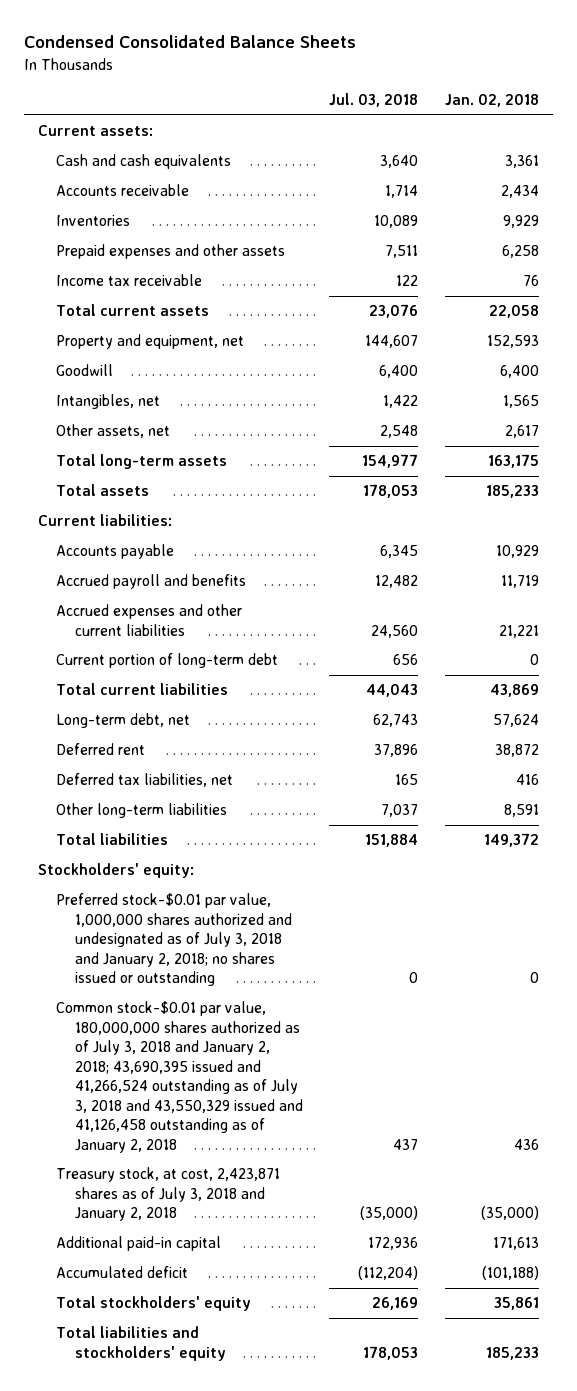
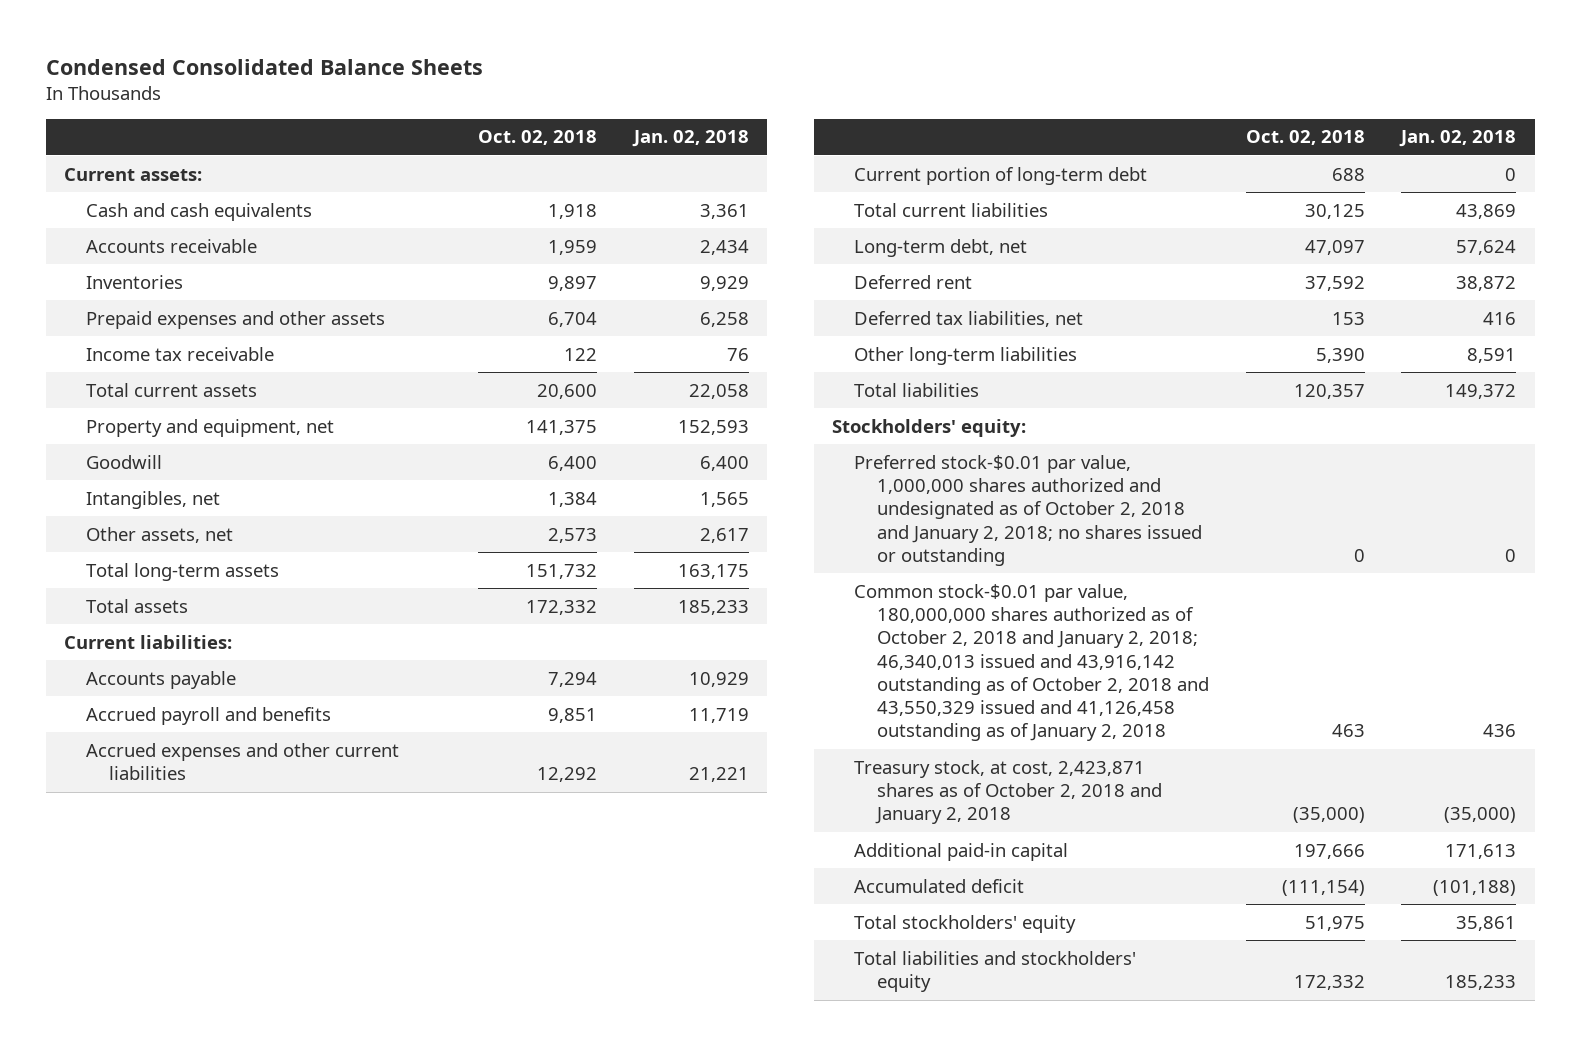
- | Jul. 03, 2018 | Jan. 02, 2018
+ | Oct. 02, 2018 | Jan. 02, 2018
- Preferred stock-$0.01 par value, 1,000,000 shares authorized and undesignated as of July 3, 2018 and January 2, 2018; no shares issued or outstanding | 0 | 0
- Common stock-$0.01 par value, 180,000,000 shares authorized as of July 3, 2018 and January 2, 2018; 43,690,395 issued and 41,266,524 outstanding as of July 3, 2018 and 43,550,329 issued and 41,126,458 outstanding as of January 2, 2018 | 437 | 436
- Treasury stock, at cost, 2,423,871 shares as of July 3, 2018 and January 2, 2018 | (35,000) | (35,000)
+ Preferred stock-$0.01 par value, 1,000,000 shares authorized and undesignated as of October 2, 2018 and January 2, 2018; no shares issued or outstanding | 0 | 0
+ Common stock-$0.01 par value, 180,000,000 shares authorized as of October 2, 2018 and January 2, 2018; 46,340,013 issued and 43,916,142 outstanding as of October 2, 2018 and 43,550,329 issued and 41,126,458 outstanding as of January 2, 2018 | 463 | 436
+ Treasury stock, at cost, 2,423,871 shares as of October 2, 2018 and January 2, 2018 | (35,000) | (35,000)

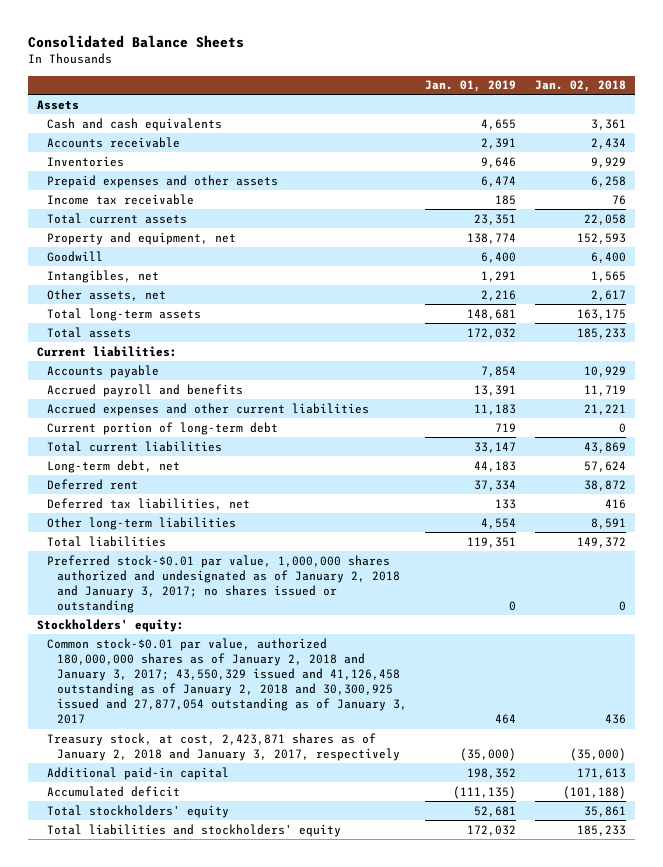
- Condensed Consolidated Balance Sheets
+ Consolidated Balance Sheets
- | Oct. 02, 2018 | Jan. 02, 2018
+ | Jan. 01, 2019 | Jan. 02, 2018
- Current assets:
+ Assets
+ Preferred stock-$0.01 par value, 1,000,000 shares authorized and undesignated as of January 2, 2018 and January 3, 2017; no shares issued or outstanding | 0 | 0
- Preferred stock-$0.01 par value, 1,000,000 shares authorized and undesignated as of October 2, 2018 and January 2, 2018; no shares issued or outstanding | 0 | 0
- Common stock-$0.01 par value, 180,000,000 shares authorized as of October 2, 2018 and January 2, 2018; 46,340,013 issued and 43,916,142 outstanding as of October 2, 2018 and 43,550,329 issued and 41,126,458 outstanding as of January 2, 2018 | 463 | 436
- Treasury stock, at cost, 2,423,871 shares as of October 2, 2018 and January 2, 2018 | (35,000) | (35,000)
+ Common stock-$0.01 par value, authorized 180,000,000 shares as of January 2, 2018 and January 3, 2017; 43,550,329 issued and 41,126,458 outstanding as of January 2, 2018 and 30,300,925 issued and 27,877,054 outstanding as of January 3, 2017 | 464 | 436
+ Treasury stock, at cost, 2,423,871 shares as of January 2, 2018 and January 3, 2017, respectively | (35,000) | (35,000)

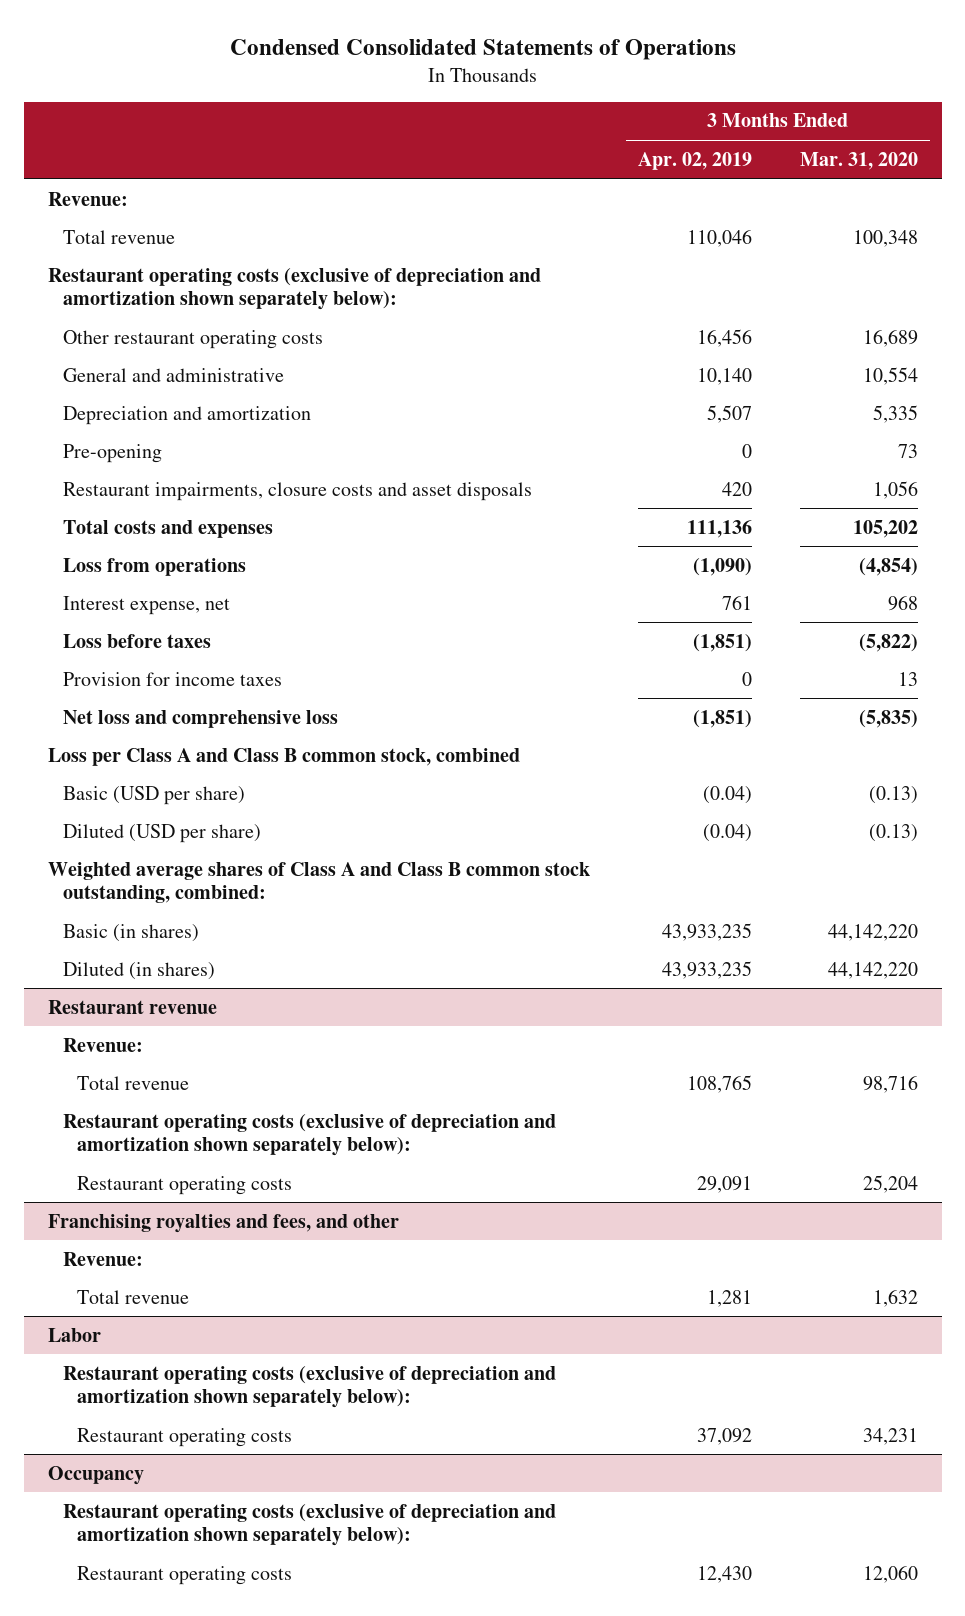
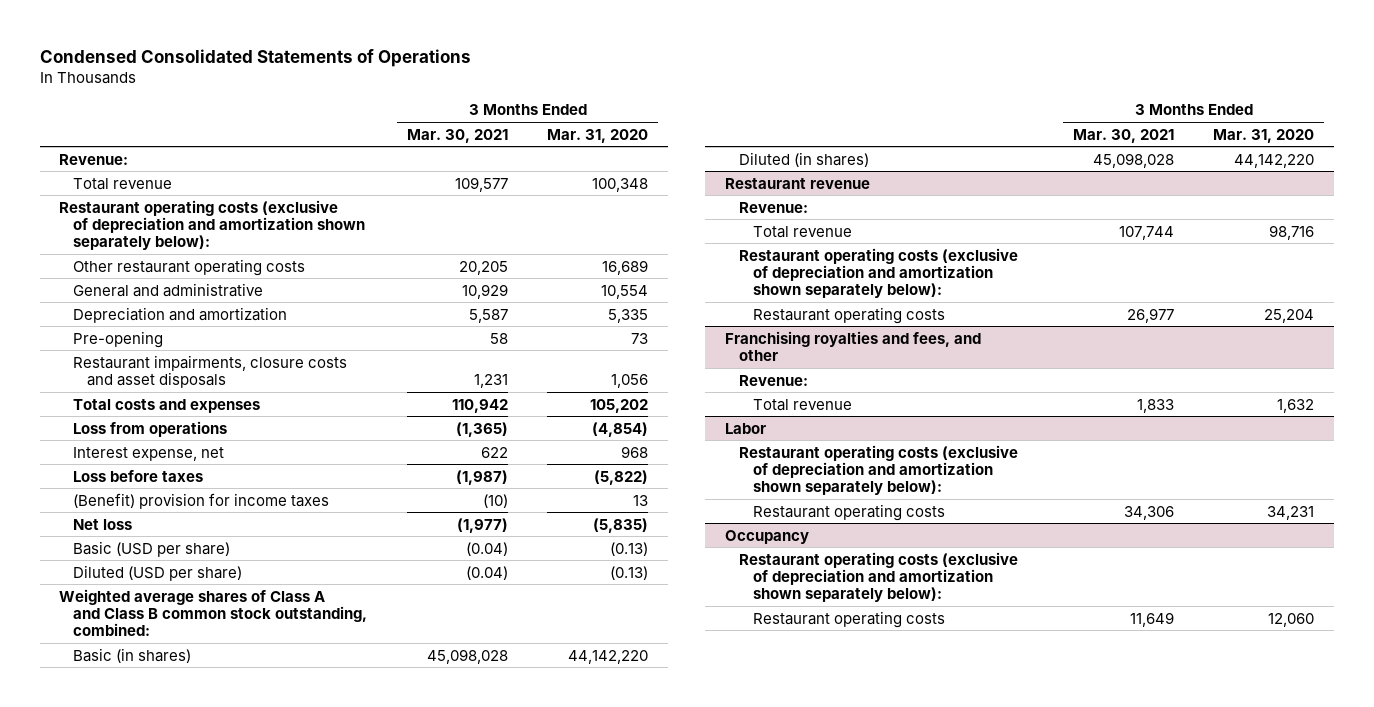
- | 3 Months Ended Apr. 02, 2019 | 3 Months Ended Mar. 31, 2020
+ | 3 Months Ended Mar. 30, 2021 | 3 Months Ended Mar. 31, 2020
- Provision for income taxes | 0 | 13
- Net loss and comprehensive loss | (1,851) | (5,835)
- Loss per Class A and Class B common stock, combined
+ (Benefit) provision for income taxes | (10) | 13
+ Net loss | (1,977) | (5,835)

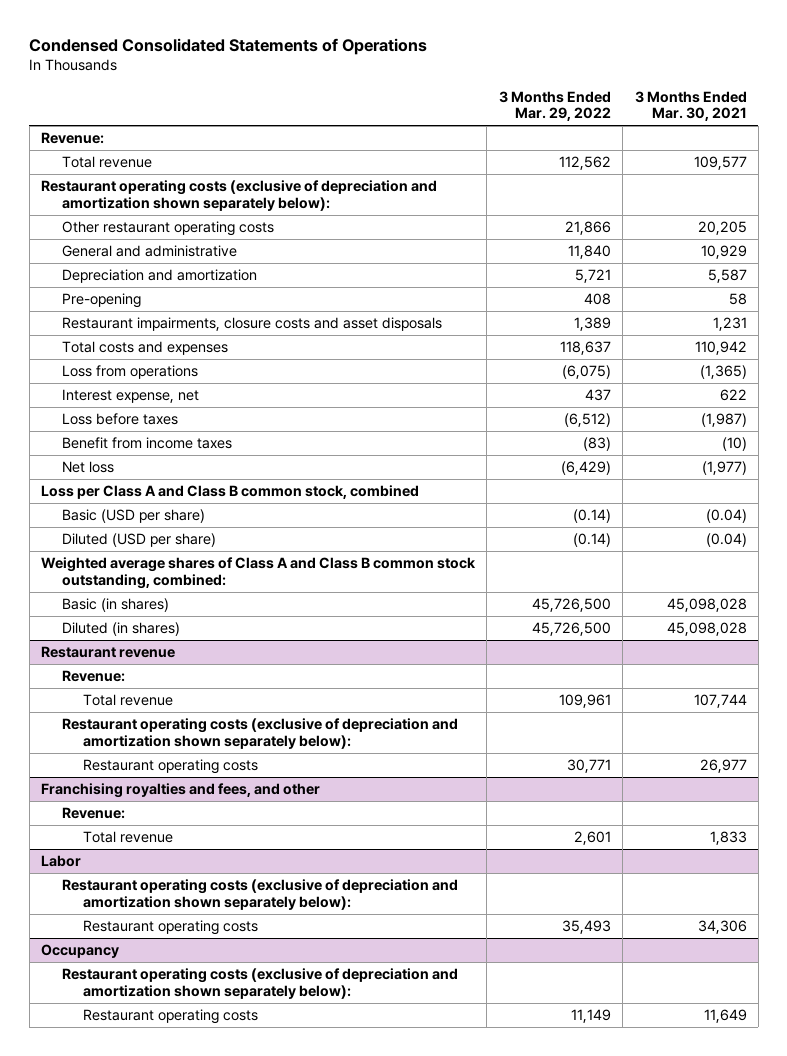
- | 3 Months Ended Mar. 30, 2021 | 3 Months Ended Mar. 31, 2020
+ | 3 Months Ended Mar. 29, 2022 | 3 Months Ended Mar. 30, 2021
- (Benefit) provision for income taxes | (10) | 13
+ Benefit from income taxes | (83) | (10)
+ Loss per Class A and Class B common stock, combined

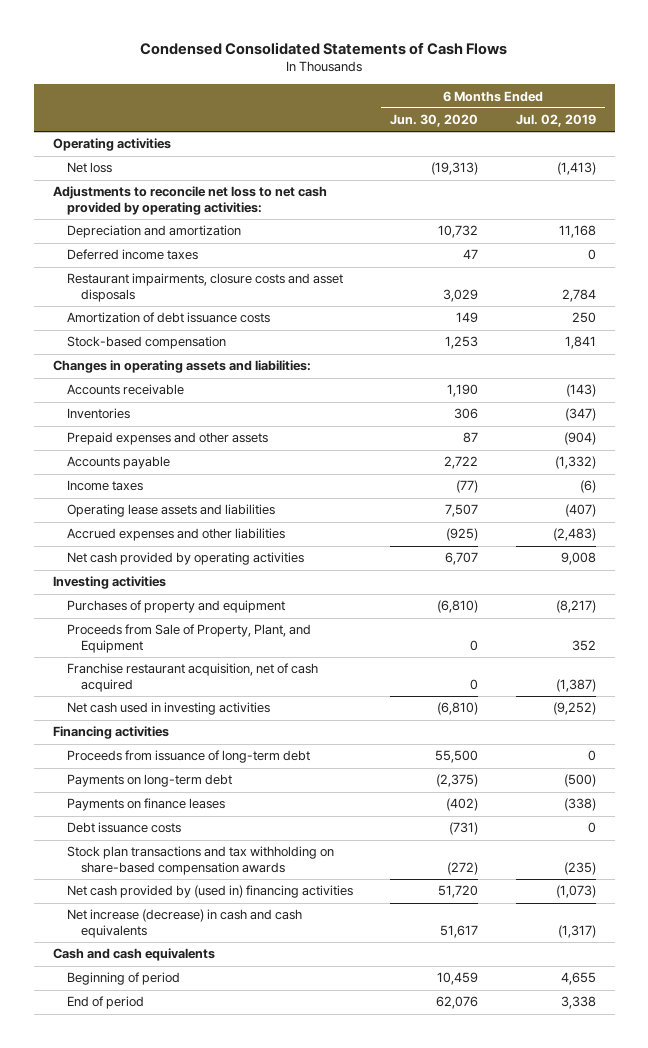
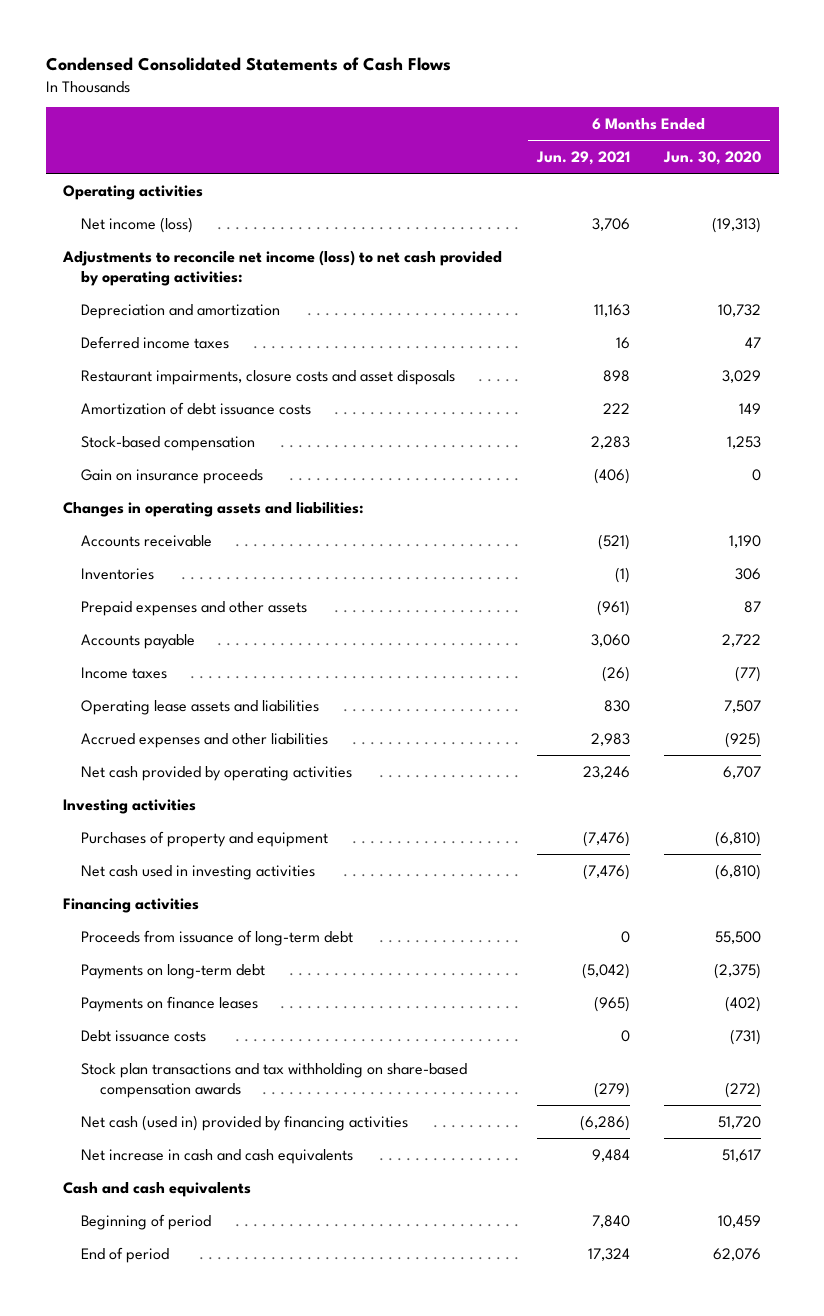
- | 6 Months Ended Jun. 30, 2020 | 6 Months Ended Jul. 02, 2019
+ | 6 Months Ended Jun. 29, 2021 | 6 Months Ended Jun. 30, 2020
- Net loss | (19,313) | (1,413)
- Adjustments to reconcile net loss to net cash provided by operating activities:
+ Net income (loss) | 3,706 | (19,313)
+ Adjustments to reconcile net income (loss) to net cash provided by operating activities:
+ Gain on insurance proceeds | (406) | 0
- Proceeds from Sale of Property, Plant, and Equipment | 0 | 352
- Franchise restaurant acquisition, net of cash acquired | 0 | (1,387)
- Net cash provided by (used in) financing activities | 51,720 | (1,073)
- Net increase (decrease) in cash and cash equivalents | 51,617 | (1,317)
+ Net cash (used in) provided by financing activities | (6,286) | 51,720
+ Net increase in cash and cash equivalents | 9,484 | 51,617

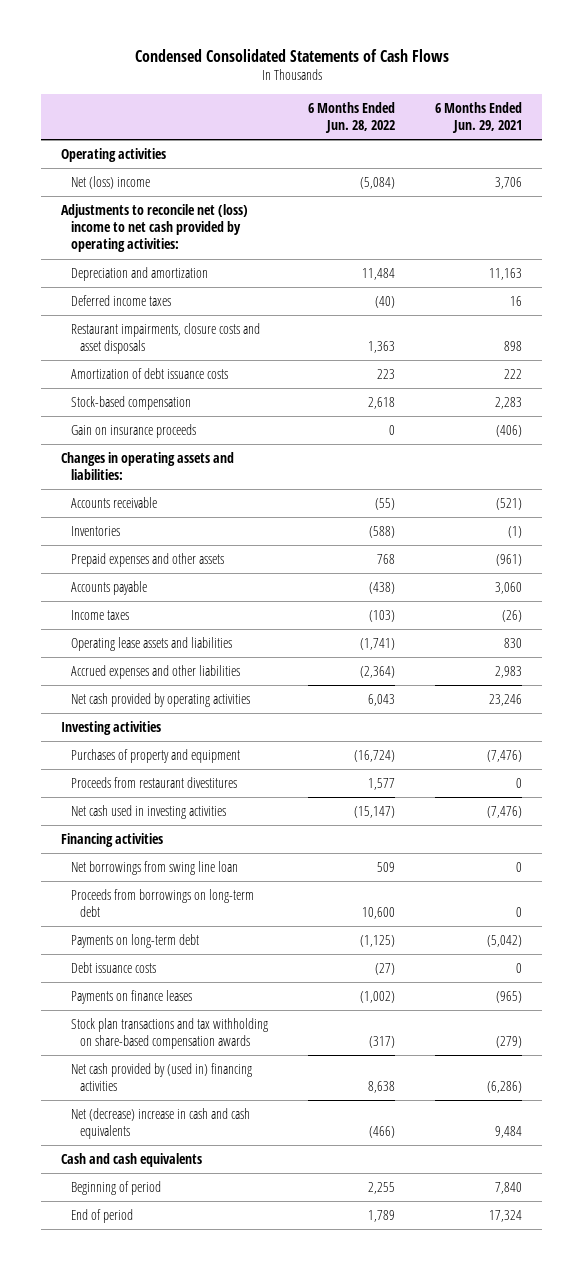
- | 6 Months Ended Jun. 29, 2021 | 6 Months Ended Jun. 30, 2020
+ | 6 Months Ended Jun. 28, 2022 | 6 Months Ended Jun. 29, 2021
- Net income (loss) | 3,706 | (19,313)
- Adjustments to reconcile net income (loss) to net cash provided by operating activities:
+ Net (loss) income | (5,084) | 3,706
+ Adjustments to reconcile net (loss) income to net cash provided by operating activities:
+ Proceeds from restaurant divestitures | 1,577 | 0
- Proceeds from issuance of long-term debt | 0 | 55,500
+ Net borrowings from swing line loan | 509 | 0
+ Proceeds from borrowings on long-term debt | 10,600 | 0
moved down: Payments on finance leases | (1,002) | (965)
- Net cash (used in) provided by financing activities | (6,286) | 51,720
- Net increase in cash and cash equivalents | 9,484 | 51,617
+ Net cash provided by (used in) financing activities | 8,638 | (6,286)
+ Net (decrease) increase in cash and cash equivalents | (466) | 9,484

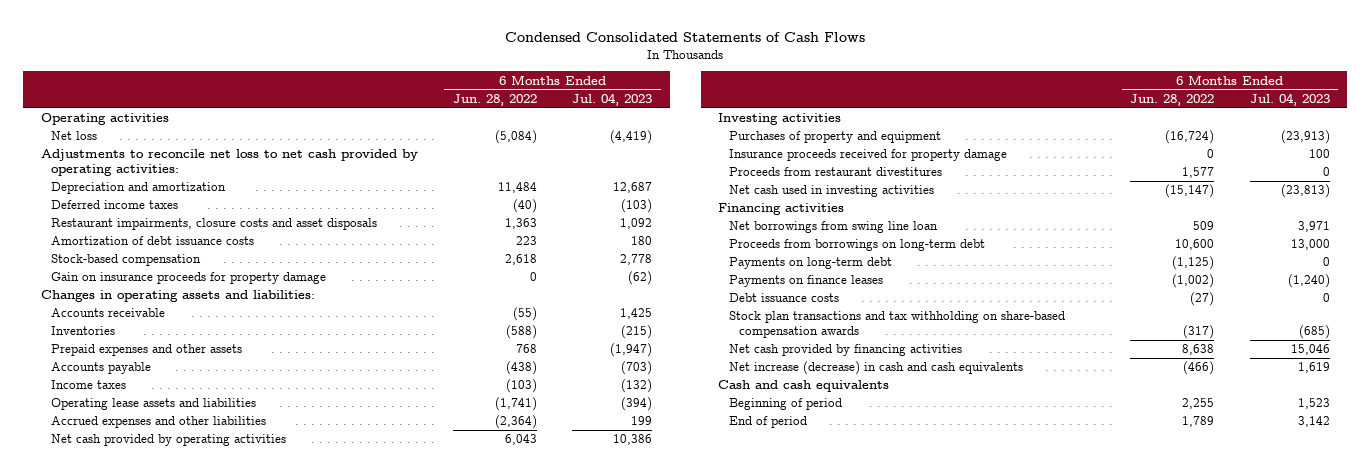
- | 6 Months Ended Jun. 28, 2022 | 6 Months Ended Jun. 29, 2021
+ | 6 Months Ended Jun. 28, 2022 | 6 Months Ended Jul. 04, 2023
- Net (loss) income | (5,084) | 3,706
- Adjustments to reconcile net (loss) income to net cash provided by operating activities:
+ Net loss | (5,084) | (4,419)
+ Adjustments to reconcile net loss to net cash provided by operating activities:
- Gain on insurance proceeds | 0 | (406)
+ Gain on insurance proceeds for property damage | 0 | (62)
+ Insurance proceeds received for property damage | 0 | 100
moved down: Debt issuance costs | (27) | 0
- Net cash provided by (used in) financing activities | 8,638 | (6,286)
- Net (decrease) increase in cash and cash equivalents | (466) | 9,484
+ Net cash provided by financing activities | 8,638 | 15,046
+ Net increase (decrease) in cash and cash equivalents | (466) | 1,619

